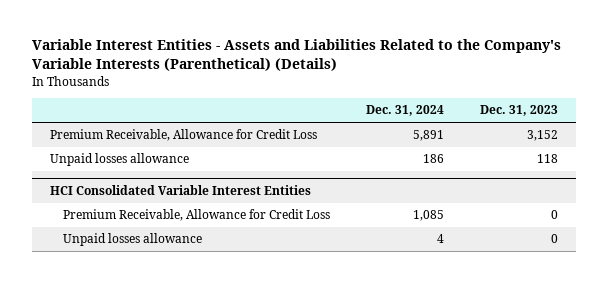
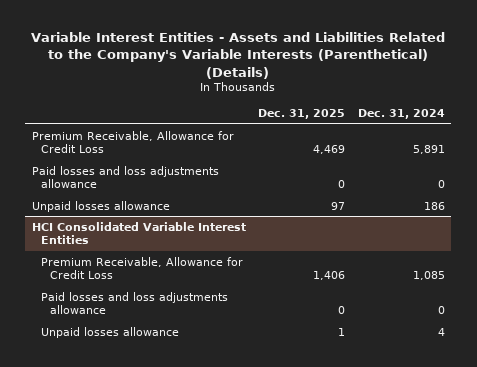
- | Dec. 31, 2024 | Dec. 31, 2023
+ | Dec. 31, 2025 | Dec. 31, 2024
+ Paid losses and loss adjustments allowance | 0 | 0
@ HCI Consolidated Variable Interest Entities
+ Paid losses and loss adjustments allowance | 0 | 0

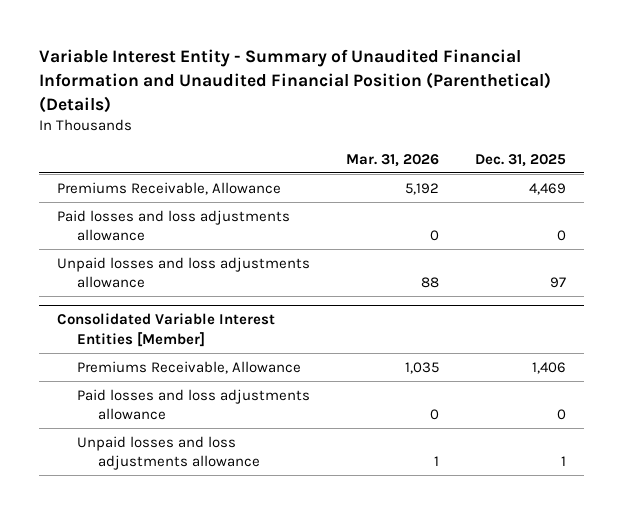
- Variable Interest Entities - Assets and Liabilities Related to the Company's Variable Interests (Parenthetical) (Details)
+ Variable Interest Entity - Summary of Unaudited Financial Information and Unaudited Financial Position (Parenthetical) (Details)
- | Dec. 31, 2025 | Dec. 31, 2024
+ | Mar. 31, 2026 | Dec. 31, 2025
- Premium Receivable, Allowance for Credit Loss | 4,469 | 5,891
+ Premiums Receivable, Allowance | 5,192 | 4,469
- Unpaid losses allowance | 97 | 186
- HCI Consolidated Variable Interest Entities
- Premium Receivable, Allowance for Credit Loss | 1,406 | 1,085
+ Unpaid losses and loss adjustments allowance | 88 | 97
+ Consolidated Variable Interest Entities [Member]
+ Premiums Receivable, Allowance | 1,035 | 1,406
- Unpaid losses allowance | 1 | 4
+ Unpaid losses and loss adjustments allowance | 1 | 1

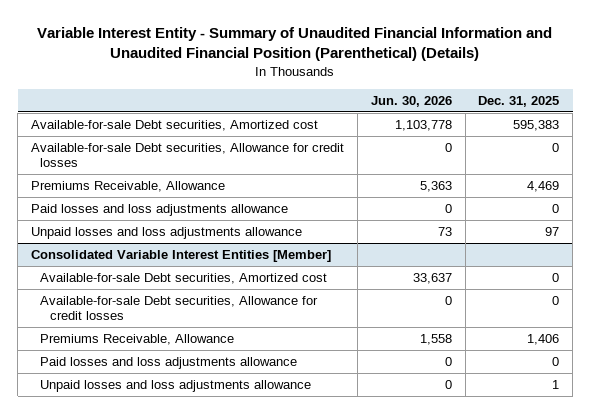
- | Mar. 31, 2026 | Dec. 31, 2025
+ | Jun. 30, 2026 | Dec. 31, 2025
+ Available-for-sale Debt securities, Amortized cost | 1,103,778 | 595,383
+ Available-for-sale Debt securities, Allowance for credit losses | 0 | 0
@ Consolidated Variable Interest Entities [Member]
+ Available-for-sale Debt securities, Amortized cost | 33,637 | 0
+ Available-for-sale Debt securities, Allowance for credit losses | 0 | 0

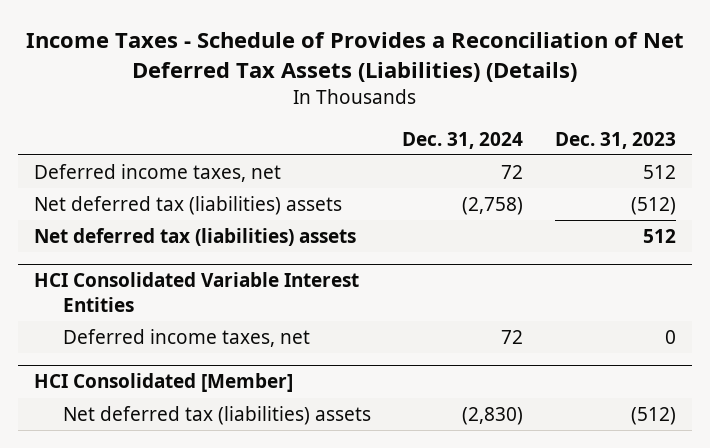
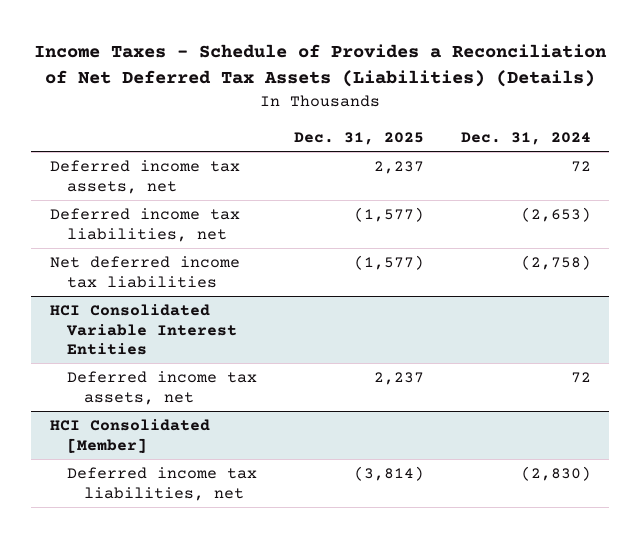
- | Dec. 31, 2024 | Dec. 31, 2023
+ | Dec. 31, 2025 | Dec. 31, 2024
- Deferred income taxes, net | 72 | 512
- Net deferred tax (liabilities) assets | (2,758) | (512)
- Net deferred tax (liabilities) assets | | 512
+ Deferred income tax assets, net | 2,237 | 72
+ Deferred income tax liabilities, net | (1,577) | (2,653)
+ Net deferred income tax liabilities | (1,577) | (2,758)
@ HCI Consolidated Variable Interest Entities
- Deferred income taxes, net | 72 | 0
+ Deferred income tax assets, net | 2,237 | 72
@ HCI Consolidated [Member]
- Net deferred tax (liabilities) assets | (2,830) | (512)
+ Deferred income tax liabilities, net | (3,814) | (2,830)

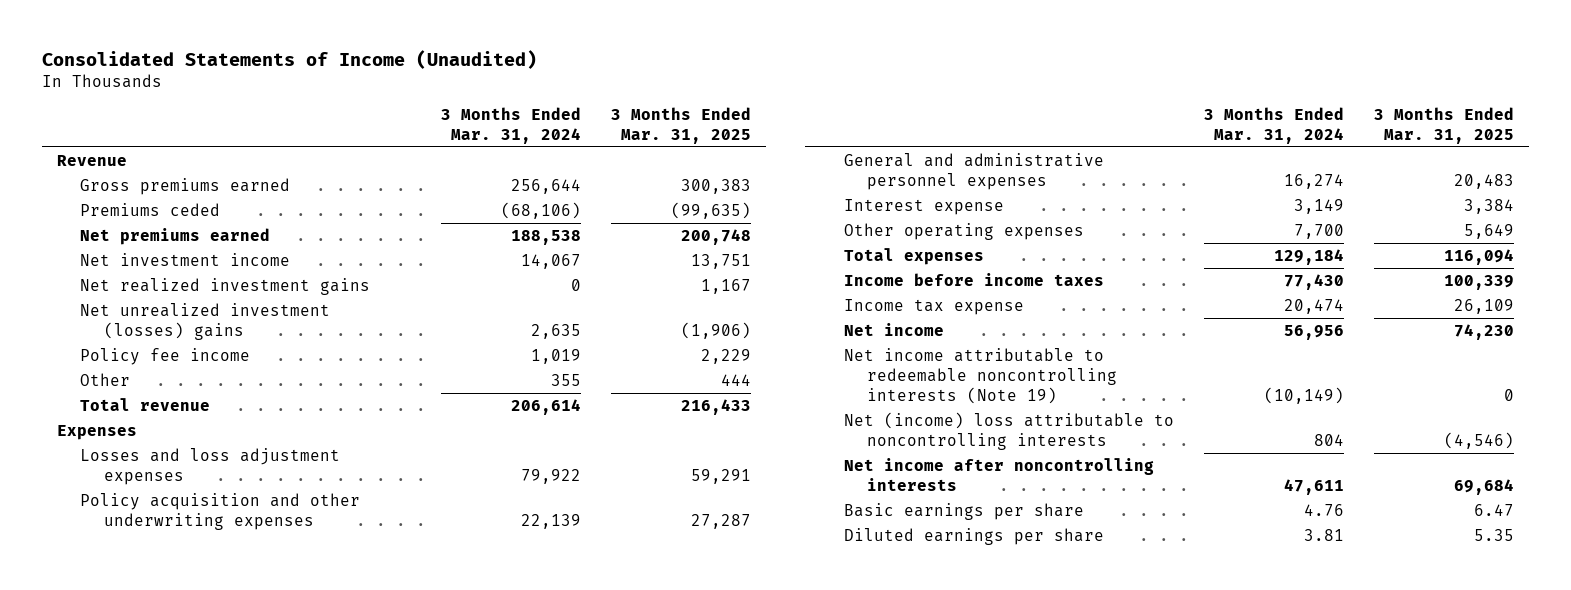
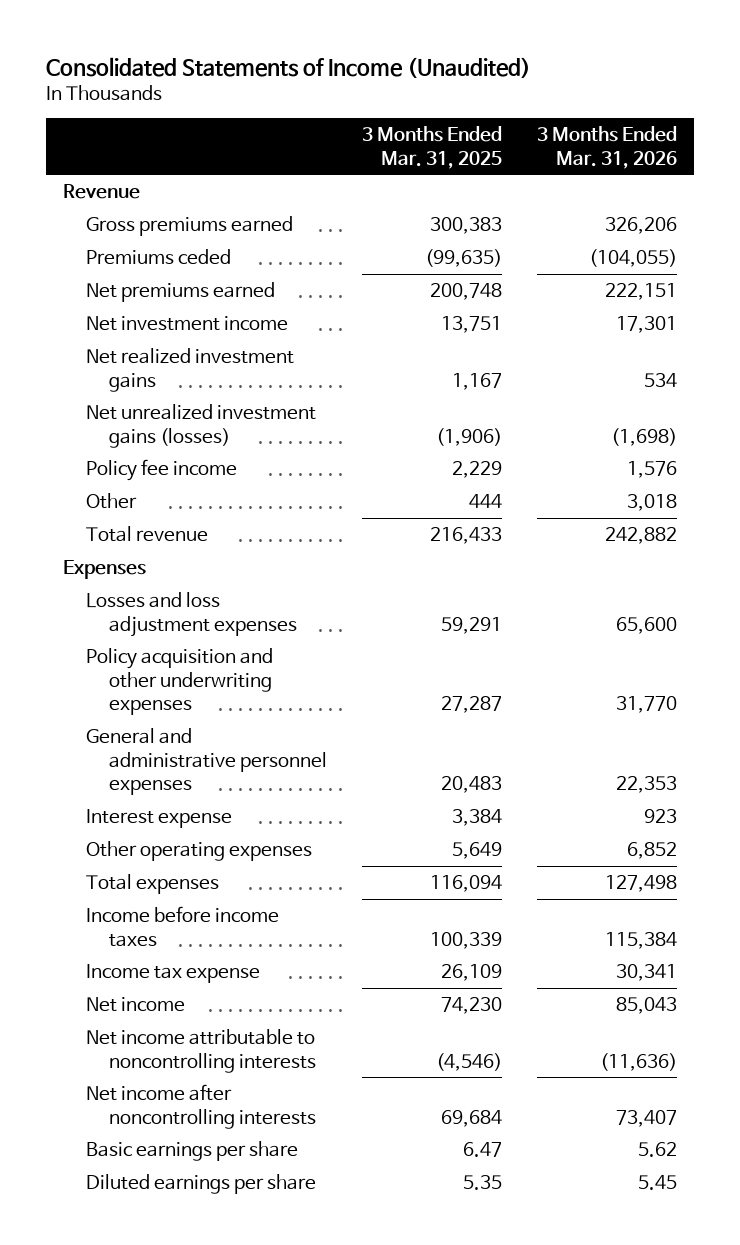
- | 3 Months Ended Mar. 31, 2024 | 3 Months Ended Mar. 31, 2025
+ | 3 Months Ended Mar. 31, 2025 | 3 Months Ended Mar. 31, 2026
- Net unrealized investment (losses) gains | 2,635 | (1,906)
+ Net unrealized investment gains (losses) | (1,906) | (1,698)
- Net income attributable to redeemable noncontrolling interests (Note 19) | (10,149) | 0
- Net (income) loss attributable to noncontrolling interests | 804 | (4,546)
+ Net income attributable to noncontrolling interests | (4,546) | (11,636)

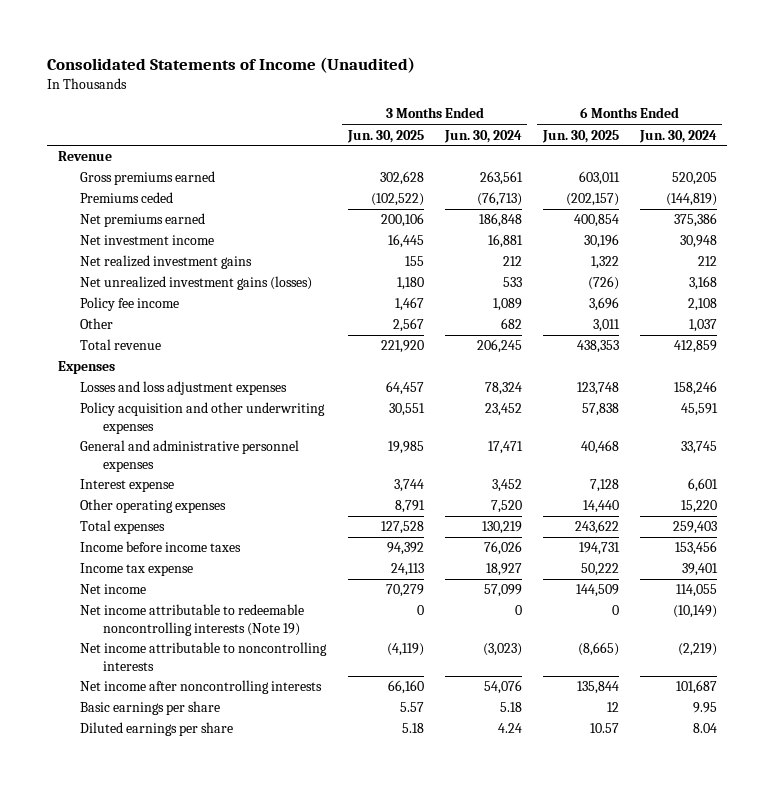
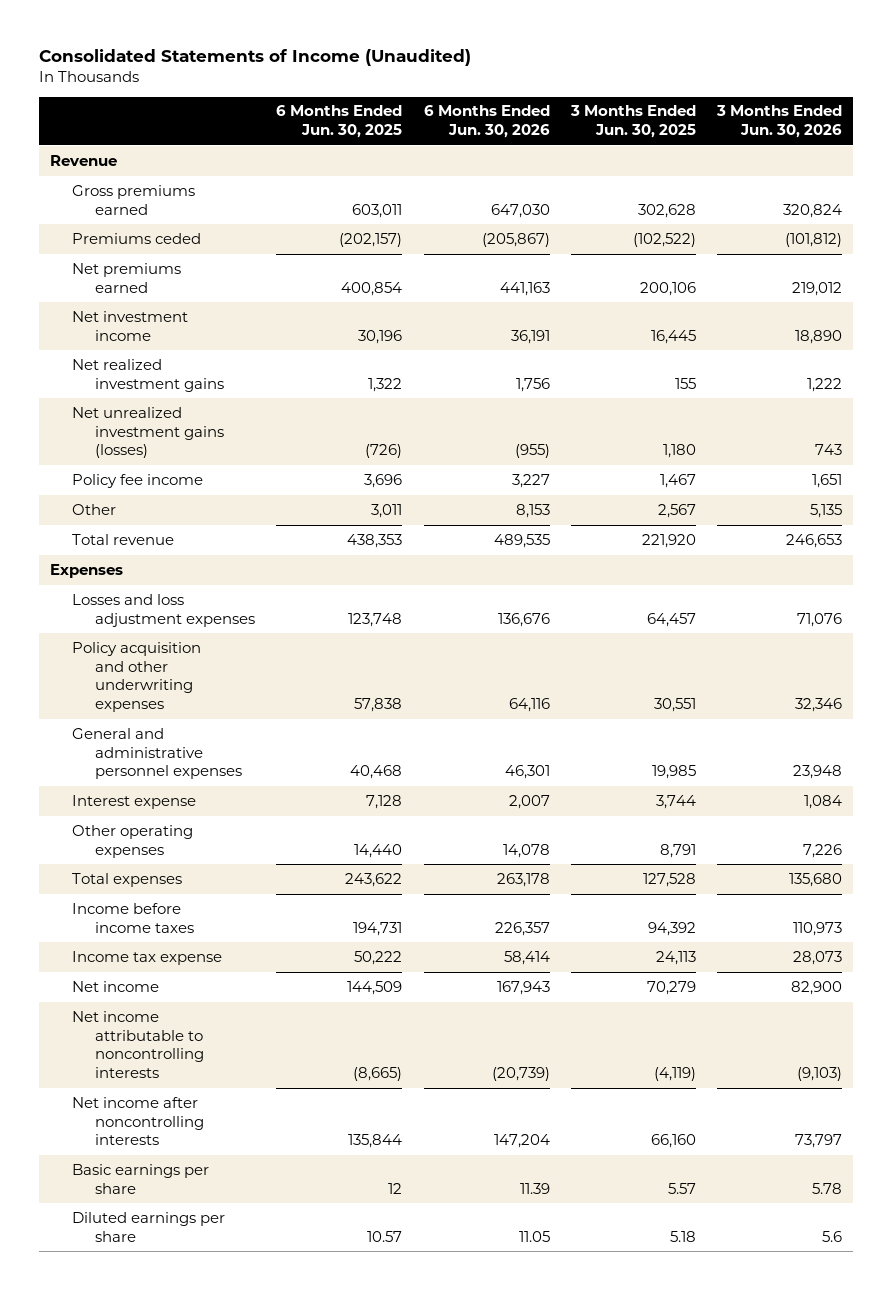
- | 3 Months Ended Jun. 30, 2025 | 3 Months Ended Jun. 30, 2024 | 6 Months Ended Jun. 30, 2025 | 6 Months Ended Jun. 30, 2024
+ | 6 Months Ended Jun. 30, 2025 | 6 Months Ended Jun. 30, 2026 | 3 Months Ended Jun. 30, 2025 | 3 Months Ended Jun. 30, 2026
- Net income attributable to redeemable noncontrolling interests (Note 19) | 0 | 0 | 0 | (10,149)

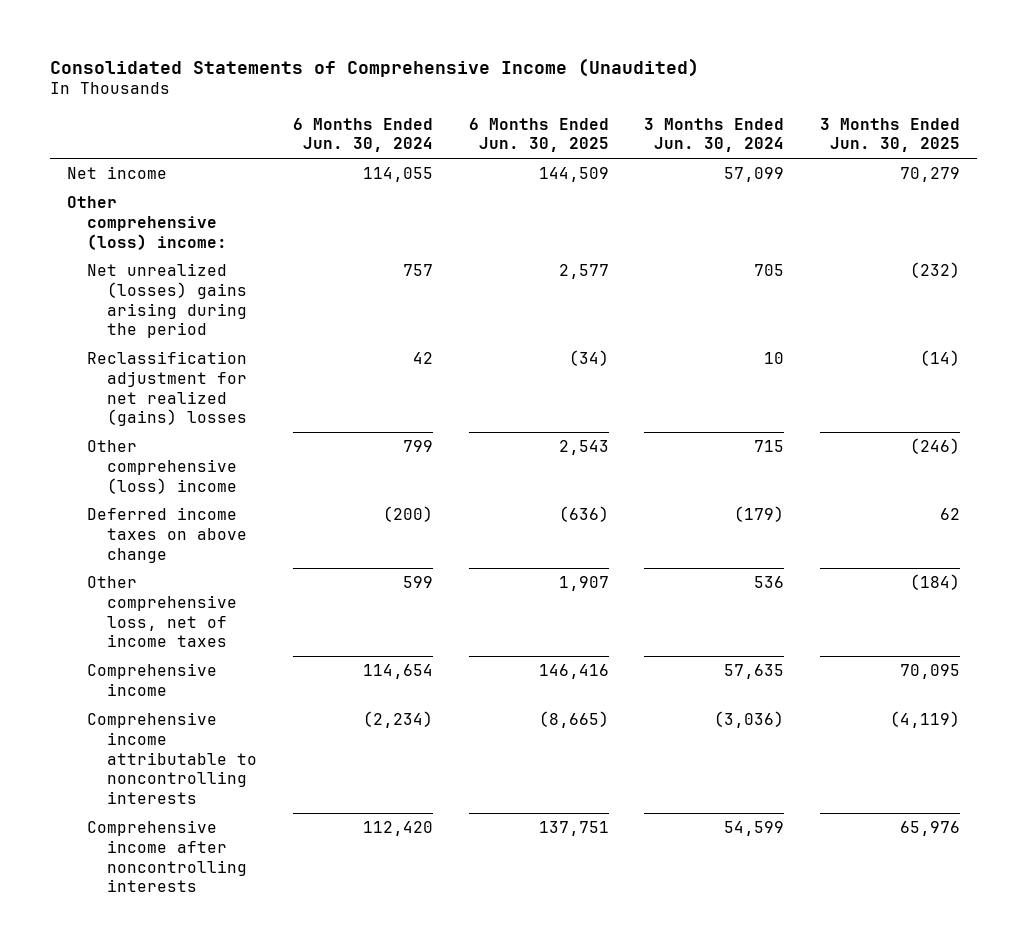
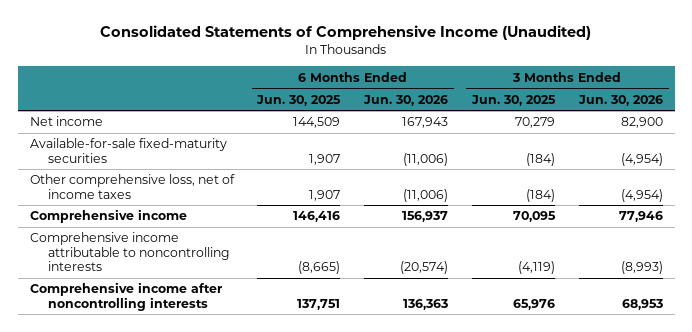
- | 6 Months Ended Jun. 30, 2024 | 6 Months Ended Jun. 30, 2025 | 3 Months Ended Jun. 30, 2024 | 3 Months Ended Jun. 30, 2025
+ | 6 Months Ended Jun. 30, 2025 | 6 Months Ended Jun. 30, 2026 | 3 Months Ended Jun. 30, 2025 | 3 Months Ended Jun. 30, 2026
- Other comprehensive (loss) income:
- Net unrealized (losses) gains arising during the period | 757 | 2,577 | 705 | (232)
- Reclassification adjustment for net realized (gains) losses | 42 | (34) | 10 | (14)
- Other comprehensive (loss) income | 799 | 2,543 | 715 | (246)
- Deferred income taxes on above change | (200) | (636) | (179) | 62
+ Available-for-sale fixed-maturity securities | 1,907 | (11,006) | (184) | (4,954)

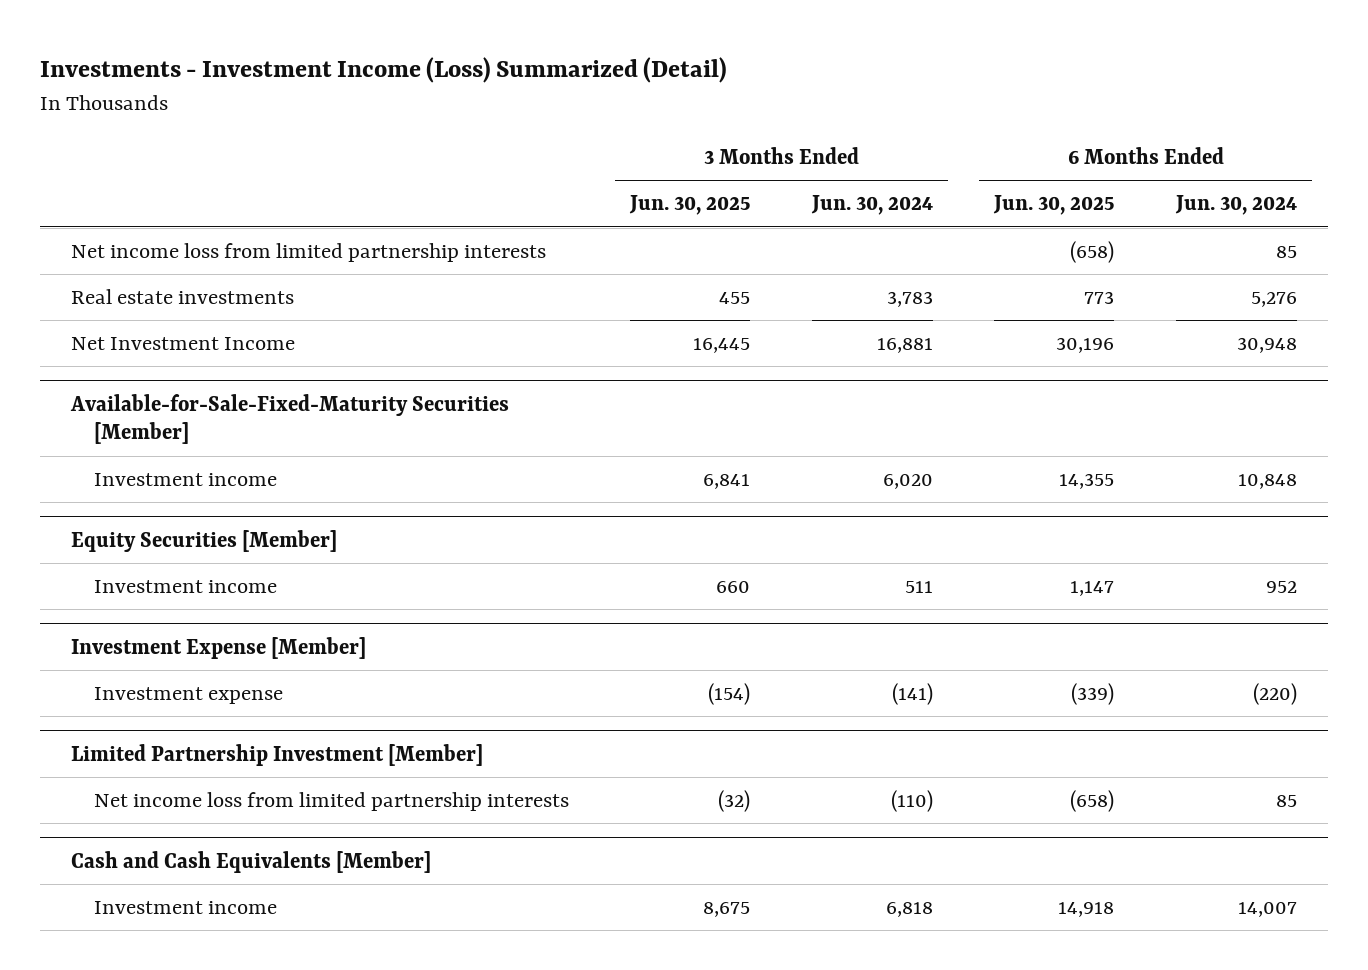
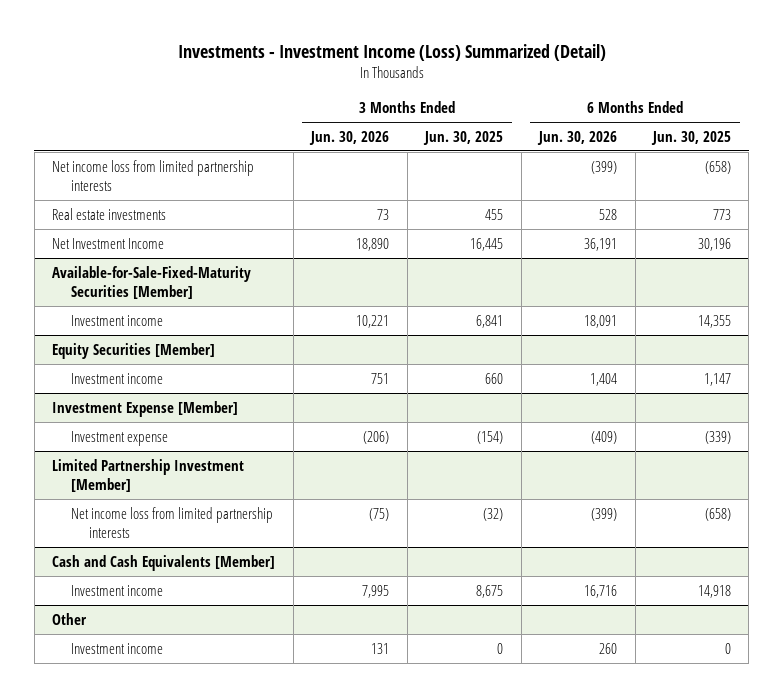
- | 3 Months Ended Jun. 30, 2025 | 3 Months Ended Jun. 30, 2024 | 6 Months Ended Jun. 30, 2025 | 6 Months Ended Jun. 30, 2024
+ | 3 Months Ended Jun. 30, 2026 | 3 Months Ended Jun. 30, 2025 | 6 Months Ended Jun. 30, 2026 | 6 Months Ended Jun. 30, 2025
+ Other
+ Investment income | 131 | 0 | 260 | 0

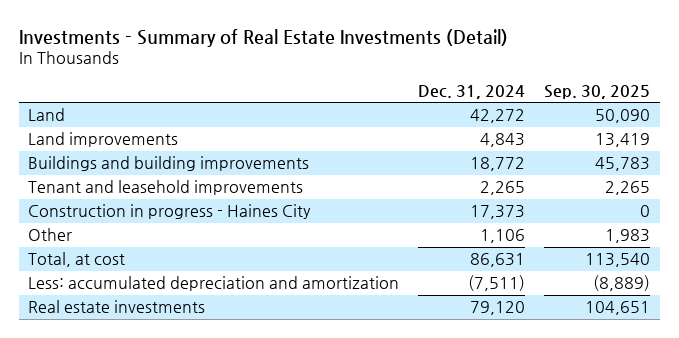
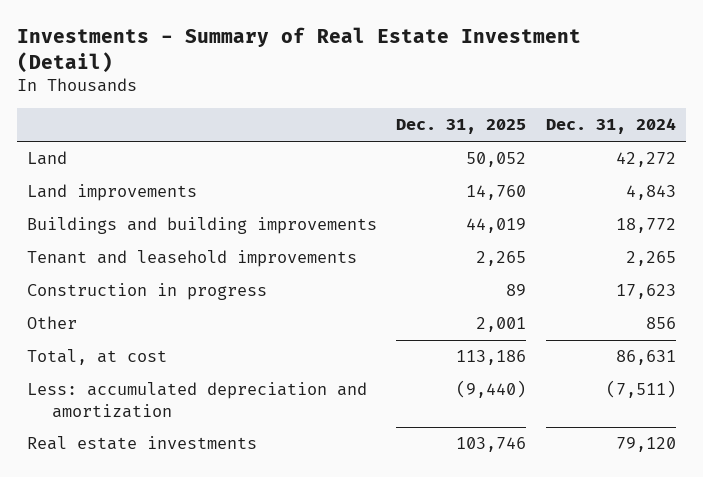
- Investments - Summary of Real Estate Investments (Detail)
+ Investments - Summary of Real Estate Investment (Detail)
- | Dec. 31, 2024 | Sep. 30, 2025
+ | Dec. 31, 2025 | Dec. 31, 2024
- Construction in progress - Haines City | 17,373 | 0
- Other | 1,106 | 1,983
+ Construction in progress | 89 | 17,623
+ Other | 2,001 | 856

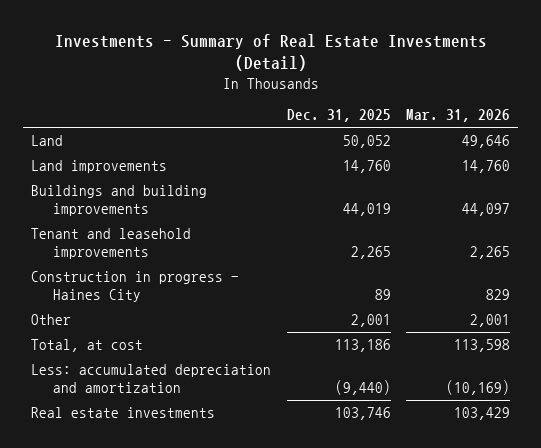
- Investments - Summary of Real Estate Investment (Detail)
+ Investments - Summary of Real Estate Investments (Detail)
- | Dec. 31, 2025 | Dec. 31, 2024
+ | Dec. 31, 2025 | Mar. 31, 2026
- Construction in progress | 89 | 17,623
+ Construction in progress - Haines City | 89 | 829

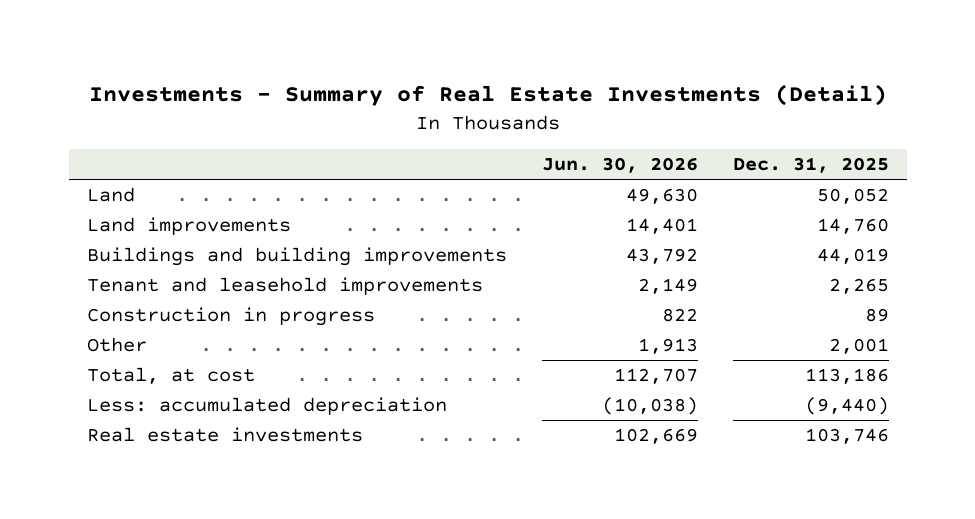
- | Dec. 31, 2025 | Mar. 31, 2026
+ | Jun. 30, 2026 | Dec. 31, 2025
- Construction in progress - Haines City | 89 | 829
+ Construction in progress | 822 | 89
- Less: accumulated depreciation and amortization | (9,440) | (10,169)
+ Less: accumulated depreciation | (10,038) | (9,440)

